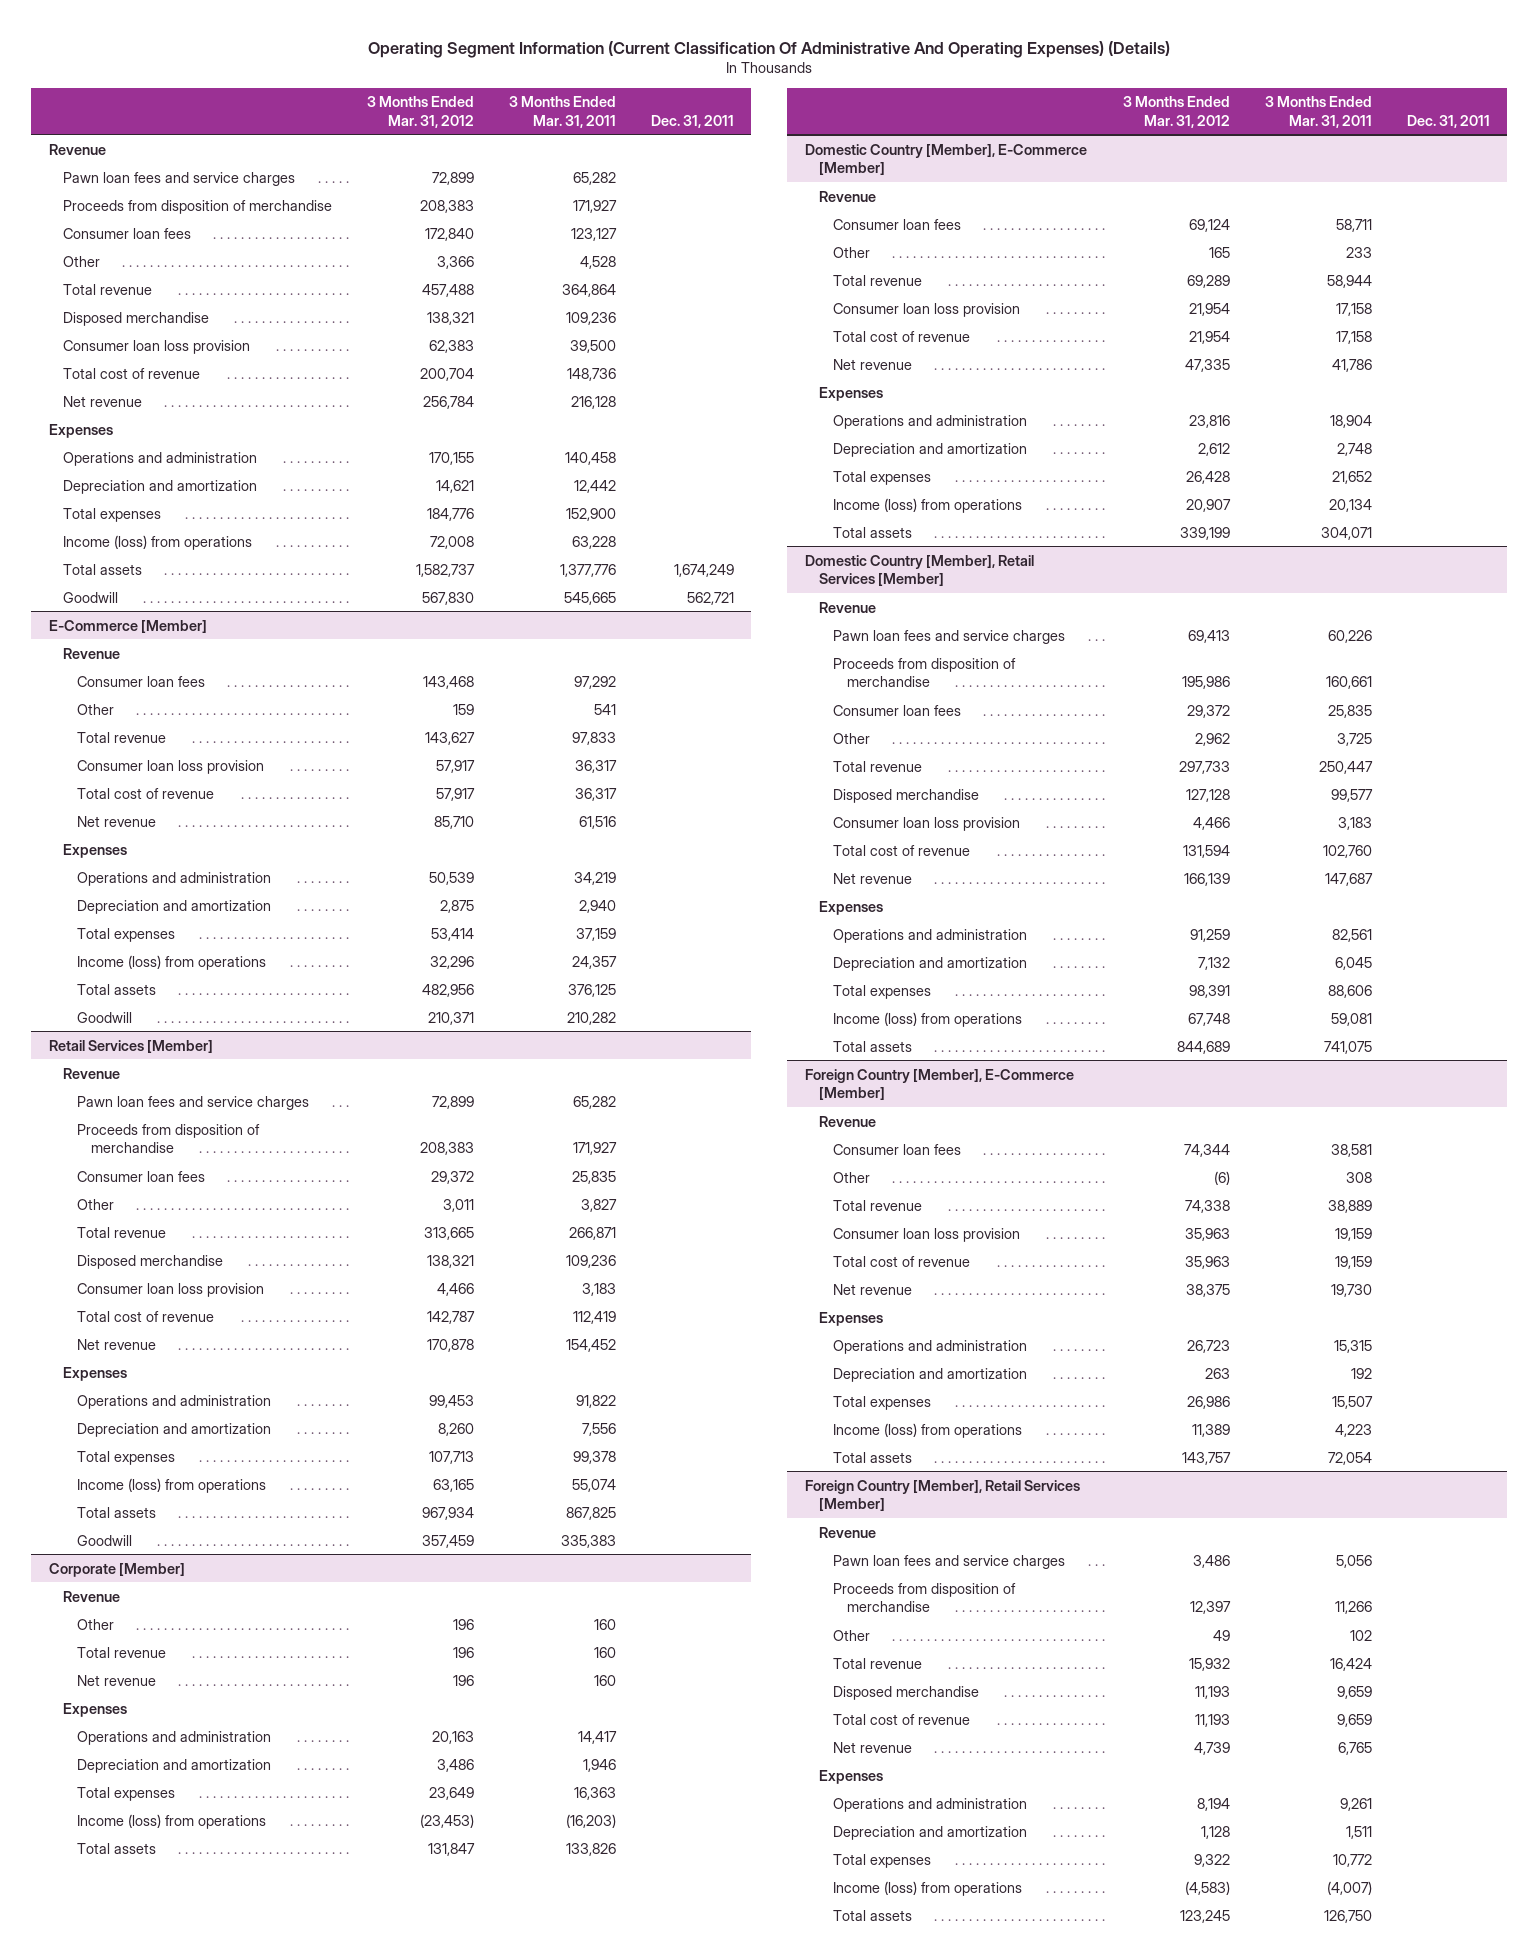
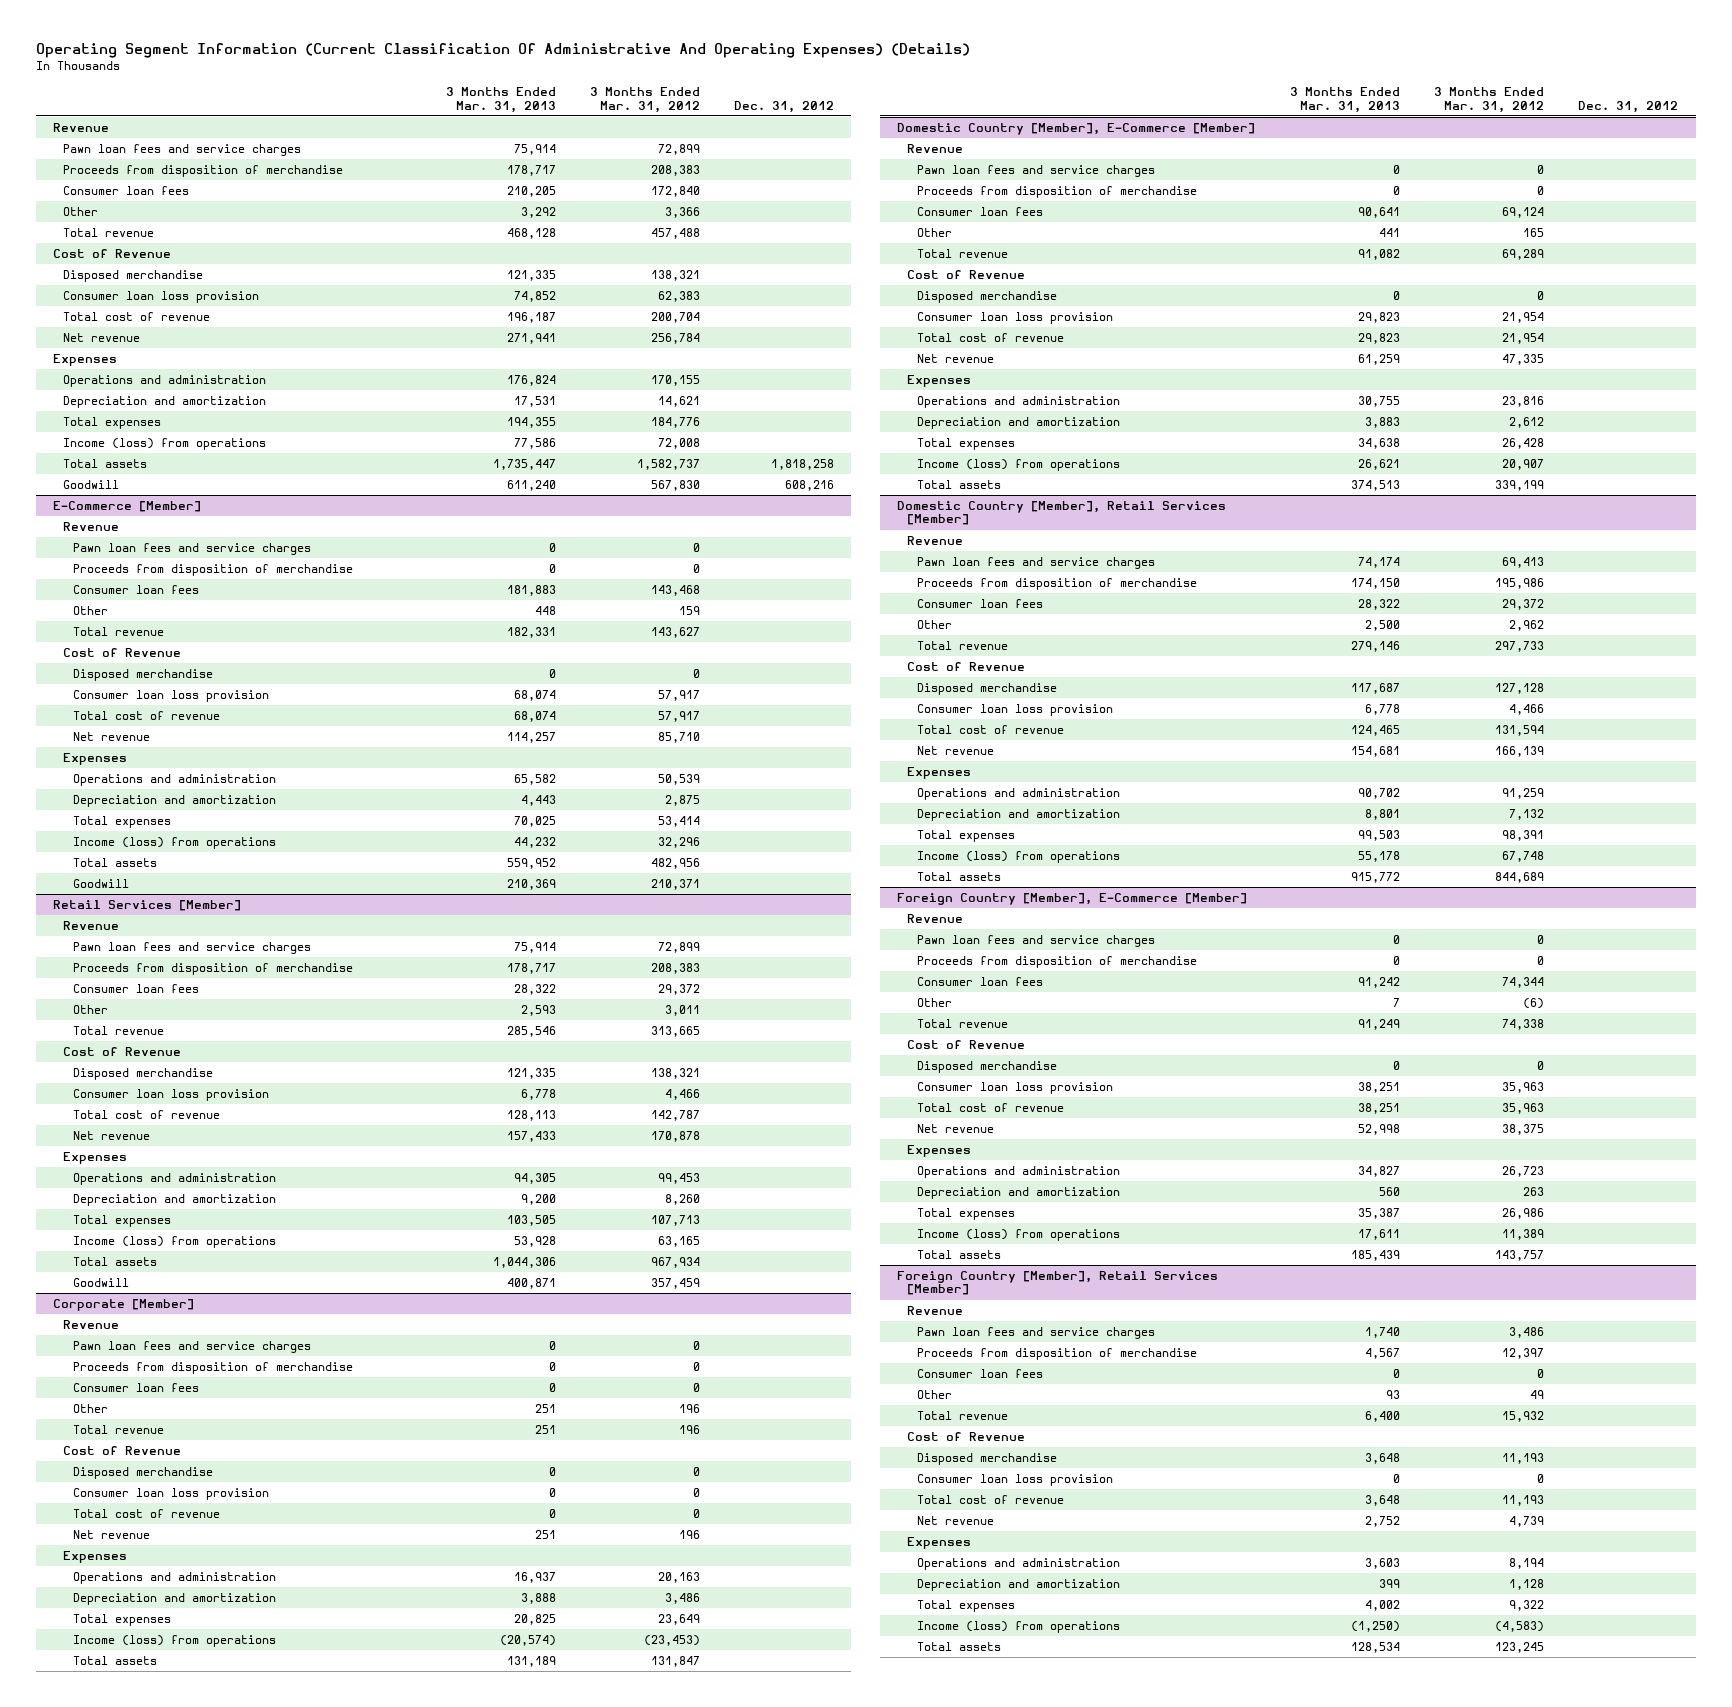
- | 3 Months Ended Mar. 31, 2012 | 3 Months Ended Mar. 31, 2011 | Dec. 31, 2011
+ | 3 Months Ended Mar. 31, 2013 | 3 Months Ended Mar. 31, 2012 | Dec. 31, 2012
+ Cost of Revenue
@ E-Commerce [Member]
+ Pawn loan fees and service charges | 0 | 0 |
+ Proceeds from disposition of merchandise | 0 | 0 |
+ Cost of Revenue
+ Disposed merchandise | 0 | 0 |
@ Retail Services [Member]
+ Cost of Revenue
@ Corporate [Member]
+ Pawn loan fees and service charges | 0 | 0 |
+ Proceeds from disposition of merchandise | 0 | 0 |
+ Consumer loan fees | 0 | 0 |
+ Cost of Revenue
+ Disposed merchandise | 0 | 0 |
+ Consumer loan loss provision | 0 | 0 |
+ Total cost of revenue | 0 | 0 |
@ Domestic Country [Member], E-Commerce [Member]
+ Pawn loan fees and service charges | 0 | 0 |
+ Proceeds from disposition of merchandise | 0 | 0 |
+ Cost of Revenue
+ Disposed merchandise | 0 | 0 |
@ Domestic Country [Member], Retail Services [Member]
+ Cost of Revenue
@ Foreign Country [Member], E-Commerce [Member]
+ Pawn loan fees and service charges | 0 | 0 |
+ Proceeds from disposition of merchandise | 0 | 0 |
+ Cost of Revenue
+ Disposed merchandise | 0 | 0 |
@ Foreign Country [Member], Retail Services [Member]
+ Consumer loan fees | 0 | 0 |
+ Cost of Revenue
+ Consumer loan loss provision | 0 | 0 |

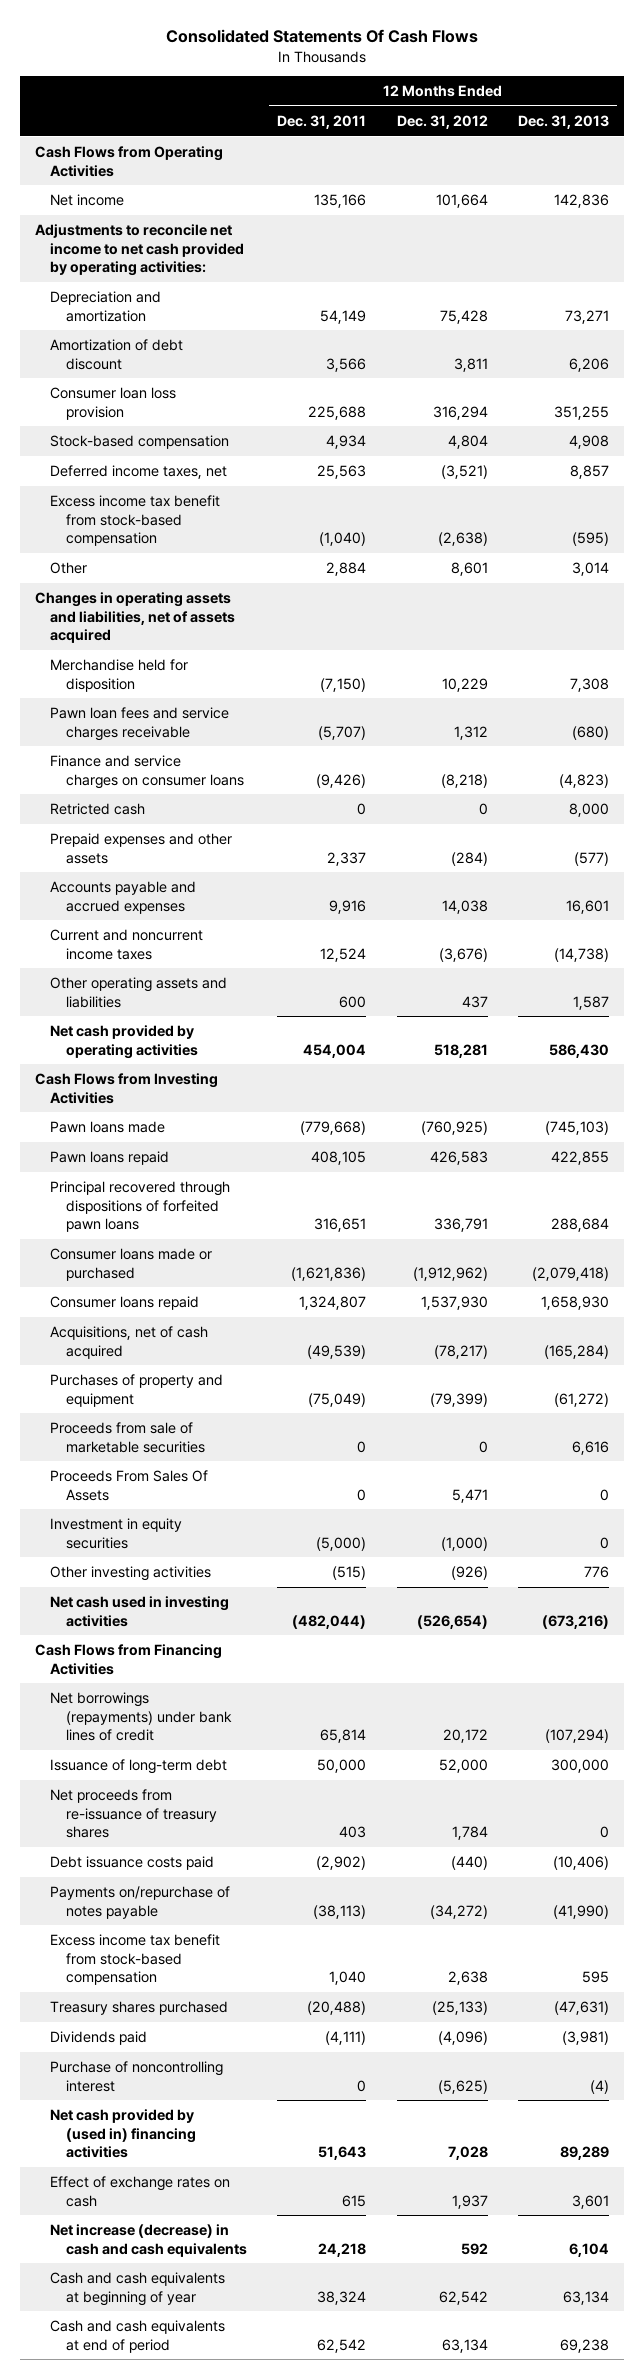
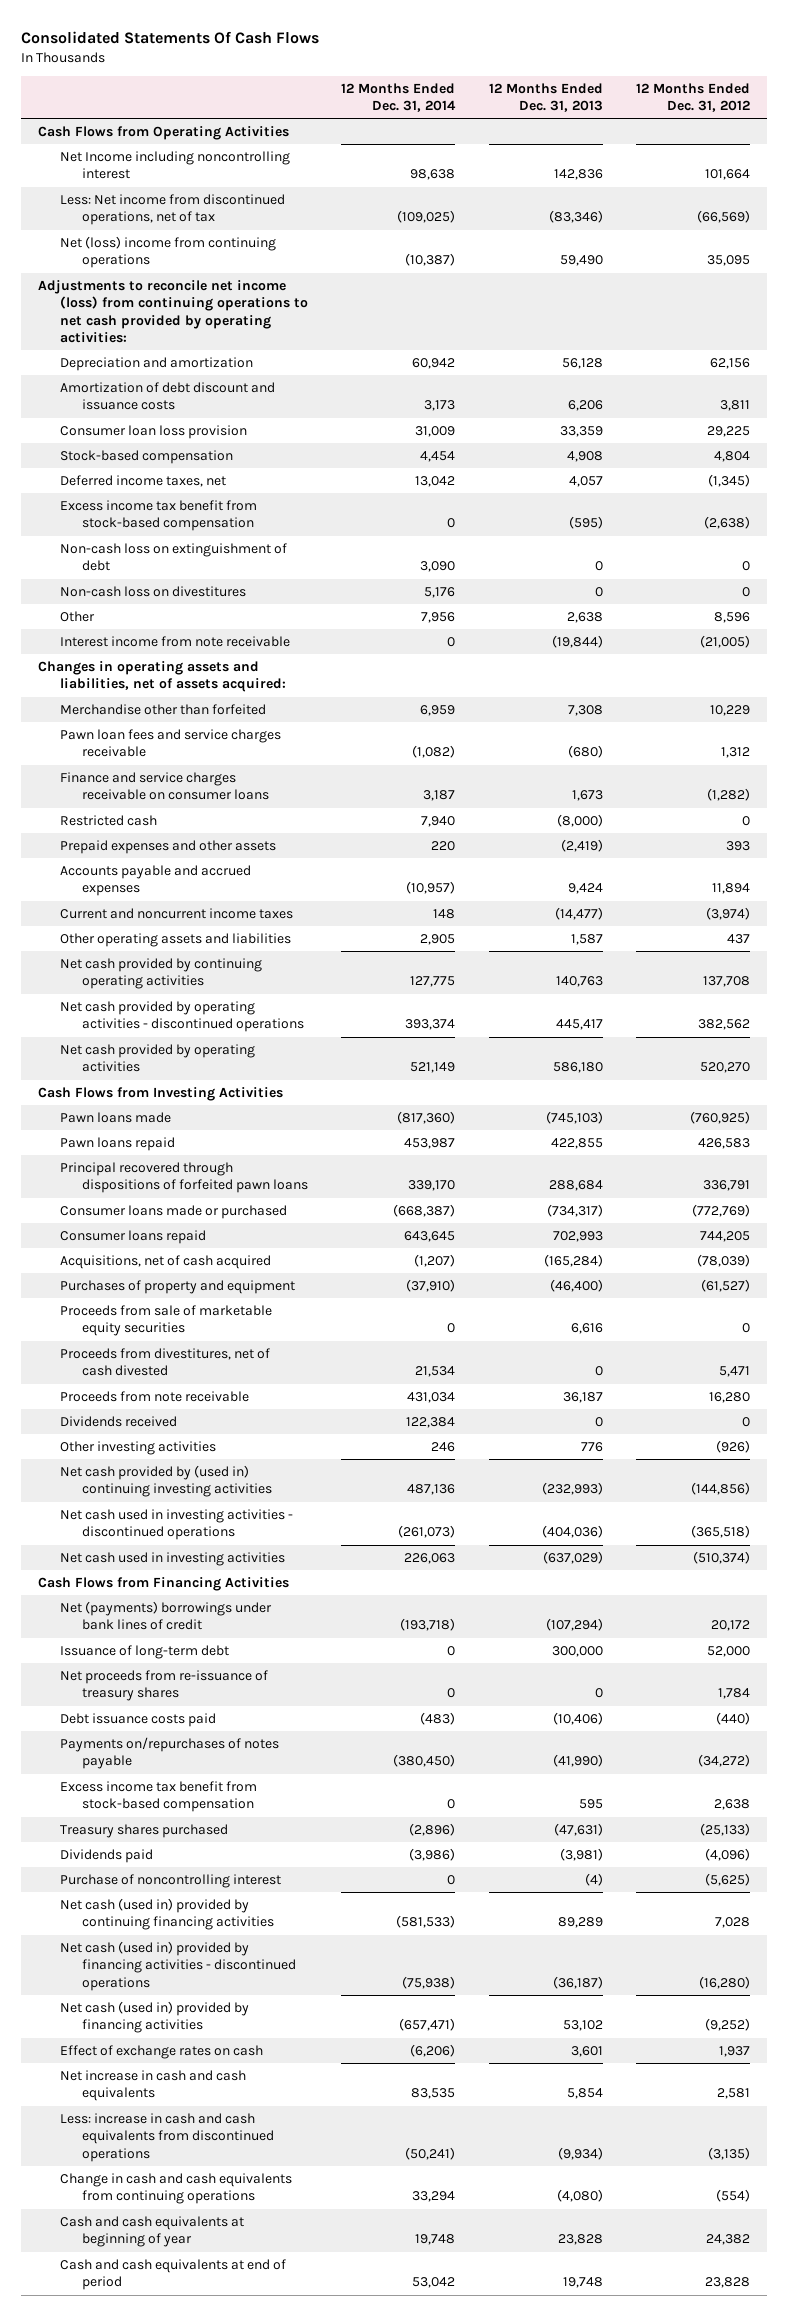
- | 12 Months Ended Dec. 31, 2011 | 12 Months Ended Dec. 31, 2012 | 12 Months Ended Dec. 31, 2013
+ | 12 Months Ended Dec. 31, 2014 | 12 Months Ended Dec. 31, 2013 | 12 Months Ended Dec. 31, 2012
- Net income | 135,166 | 101,664 | 142,836
- Adjustments to reconcile net income to net cash provided by operating activities:
- Depreciation and amortization | 54,149 | 75,428 | 73,271
- Amortization of debt discount | 3,566 | 3,811 | 6,206
- Consumer loan loss provision | 225,688 | 316,294 | 351,255
+ Net Income including noncontrolling interest | 98,638 | 142,836 | 101,664
+ Less: Net income from discontinued operations, net of tax | (109,025) | (83,346) | (66,569)
+ Net (loss) income from continuing operations | (10,387) | 59,490 | 35,095
+ Adjustments to reconcile net income (loss) from continuing operations to net cash provided by operating activities:
+ Depreciation and amortization | 60,942 | 56,128 | 62,156
+ Amortization of debt discount and issuance costs | 3,173 | 6,206 | 3,811
+ Consumer loan loss provision | 31,009 | 33,359 | 29,225
- Deferred income taxes, net | 25,563 | (3,521) | 8,857
+ Deferred income taxes, net | 13,042 | 4,057 | (1,345)
- Other | 2,884 | 8,601 | 3,014
- Changes in operating assets and liabilities, net of assets acquired
- Merchandise held for disposition | (7,150) | 10,229 | 7,308
+ Non-cash loss on extinguishment of debt | 3,090 | 0 | 0
+ Non-cash loss on divestitures | 5,176 | 0 | 0
+ Other | 7,956 | 2,638 | 8,596
+ Interest income from note receivable | 0 | (19,844) | (21,005)
+ Changes in operating assets and liabilities, net of assets acquired:
+ Merchandise other than forfeited | 6,959 | 7,308 | 10,229
- Finance and service charges on consumer loans | (9,426) | (8,218) | (4,823)
- Retricted cash | 0 | 0 | 8,000
- Prepaid expenses and other assets | 2,337 | (284) | (577)
- Accounts payable and accrued expenses | 9,916 | 14,038 | 16,601
- Current and noncurrent income taxes | 12,524 | (3,676) | (14,738)
+ Finance and service charges receivable on consumer loans | 3,187 | 1,673 | (1,282)
+ Restricted cash | 7,940 | (8,000) | 0
+ Prepaid expenses and other assets | 220 | (2,419) | 393
+ Accounts payable and accrued expenses | (10,957) | 9,424 | 11,894
+ Current and noncurrent income taxes | 148 | (14,477) | (3,974)
- Net cash provided by operating activities | 454,004 | 518,281 | 586,430
+ Net cash provided by continuing operating activities | 127,775 | 140,763 | 137,708
+ Net cash provided by operating activities - discontinued operations | 393,374 | 445,417 | 382,562
+ Net cash provided by operating activities | 521,149 | 586,180 | 520,270
- Consumer loans made or purchased | (1,621,836) | (1,912,962) | (2,079,418)
- Consumer loans repaid | 1,324,807 | 1,537,930 | 1,658,930
- Acquisitions, net of cash acquired | (49,539) | (78,217) | (165,284)
- Purchases of property and equipment | (75,049) | (79,399) | (61,272)
- Proceeds from sale of marketable securities | 0 | 0 | 6,616
- Proceeds From Sales Of Assets | 0 | 5,471 | 0
- Investment in equity securities | (5,000) | (1,000) | 0
+ Consumer loans made or purchased | (668,387) | (734,317) | (772,769)
+ Consumer loans repaid | 643,645 | 702,993 | 744,205
+ Acquisitions, net of cash acquired | (1,207) | (165,284) | (78,039)
+ Purchases of property and equipment | (37,910) | (46,400) | (61,527)
+ Proceeds from sale of marketable equity securities | 0 | 6,616 | 0
+ Proceeds from divestitures, net of cash divested | 21,534 | 0 | 5,471
+ Proceeds from note receivable | 431,034 | 36,187 | 16,280
+ Dividends received | 122,384 | 0 | 0
- Net cash used in investing activities | (482,044) | (526,654) | (673,216)
+ Net cash provided by (used in) continuing investing activities | 487,136 | (232,993) | (144,856)
+ Net cash used in investing activities - discontinued operations | (261,073) | (404,036) | (365,518)
+ Net cash used in investing activities | 226,063 | (637,029) | (510,374)
- Net borrowings (repayments) under bank lines of credit | 65,814 | 20,172 | (107,294)
+ Net (payments) borrowings under bank lines of credit | (193,718) | (107,294) | 20,172
- Payments on/repurchase of notes payable | (38,113) | (34,272) | (41,990)
+ Payments on/repurchases of notes payable | (380,450) | (41,990) | (34,272)
- Net cash provided by (used in) financing activities | 51,643 | 7,028 | 89,289
+ Net cash (used in) provided by continuing financing activities | (581,533) | 89,289 | 7,028
+ Net cash (used in) provided by financing activities - discontinued operations | (75,938) | (36,187) | (16,280)
+ Net cash (used in) provided by financing activities | (657,471) | 53,102 | (9,252)
- Net increase (decrease) in cash and cash equivalents | 24,218 | 592 | 6,104
- Cash and cash equivalents at beginning of year | 38,324 | 62,542 | 63,134
- Cash and cash equivalents at end of period | 62,542 | 63,134 | 69,238
+ Net increase in cash and cash equivalents | 83,535 | 5,854 | 2,581
+ Less: increase in cash and cash equivalents from discontinued operations | (50,241) | (9,934) | (3,135)
+ Change in cash and cash equivalents from continuing operations | 33,294 | (4,080) | (554)
+ Cash and cash equivalents at beginning of year | 19,748 | 23,828 | 24,382
+ Cash and cash equivalents at end of period | 53,042 | 19,748 | 23,828

